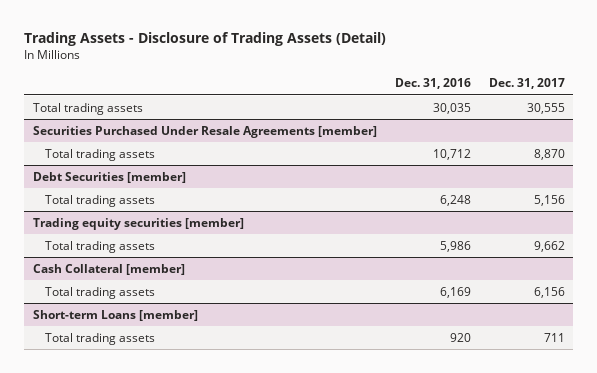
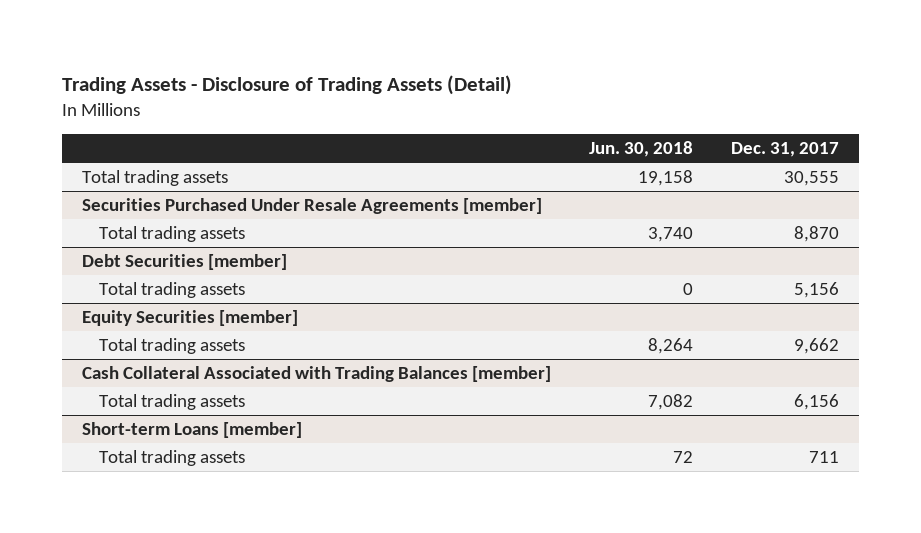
- | Dec. 31, 2016 | Dec. 31, 2017
+ | Jun. 30, 2018 | Dec. 31, 2017
- Trading equity securities [member]
+ Equity Securities [member]
- Cash Collateral [member]
+ Cash Collateral Associated with Trading Balances [member]

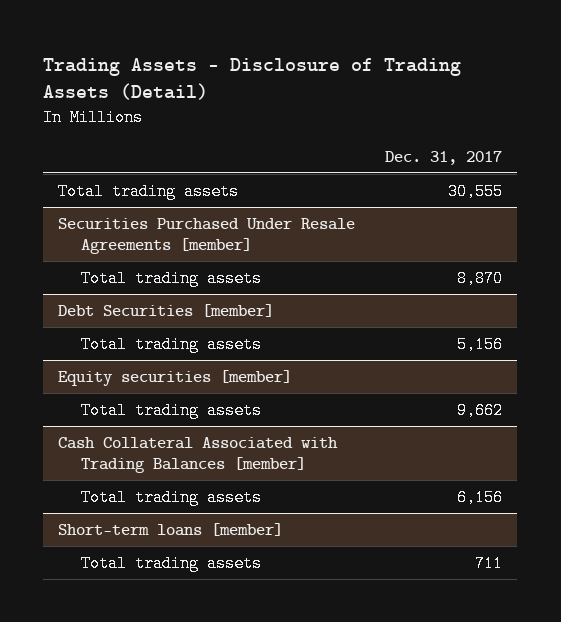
- | Jun. 30, 2018 | Dec. 31, 2017
+ | Dec. 31, 2017
- Equity Securities [member]
+ Equity securities [member]
- Short-term Loans [member]
+ Short-term loans [member]

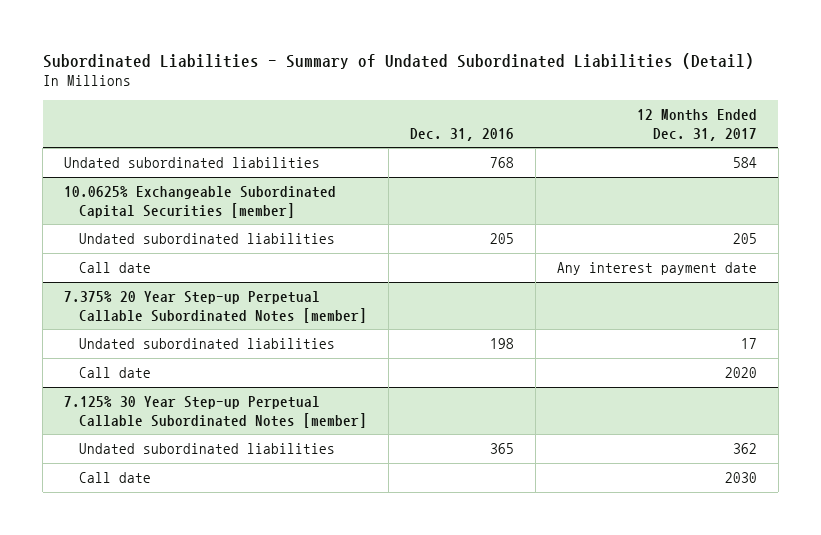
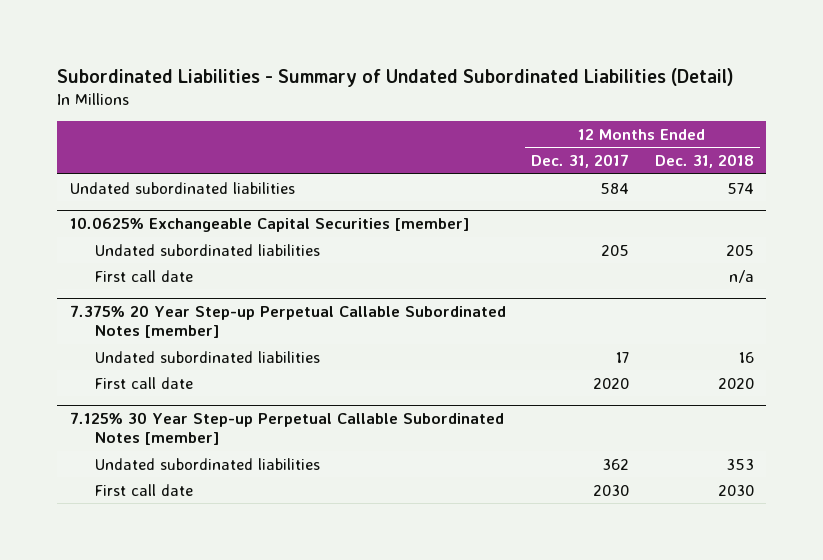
- | Dec. 31, 2016 | 12 Months Ended Dec. 31, 2017
+ | 12 Months Ended Dec. 31, 2017 | 12 Months Ended Dec. 31, 2018
- 10.0625% Exchangeable Subordinated Capital Securities [member]
+ 10.0625% Exchangeable Capital Securities [member]
- Call date | | Any interest payment date
+ First call date | | n/a
@ 7.375% 20 Year Step-up Perpetual Callable Subordinated Notes [member]
- Call date | | 2020
+ First call date | 2020 | 2020
@ 7.125% 30 Year Step-up Perpetual Callable Subordinated Notes [member]
- Call date | | 2030
+ First call date | 2030 | 2030

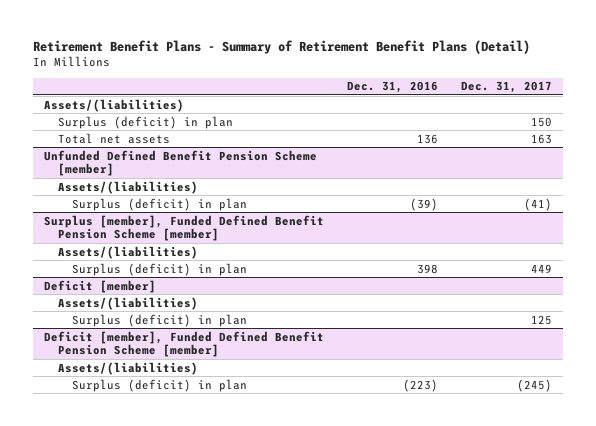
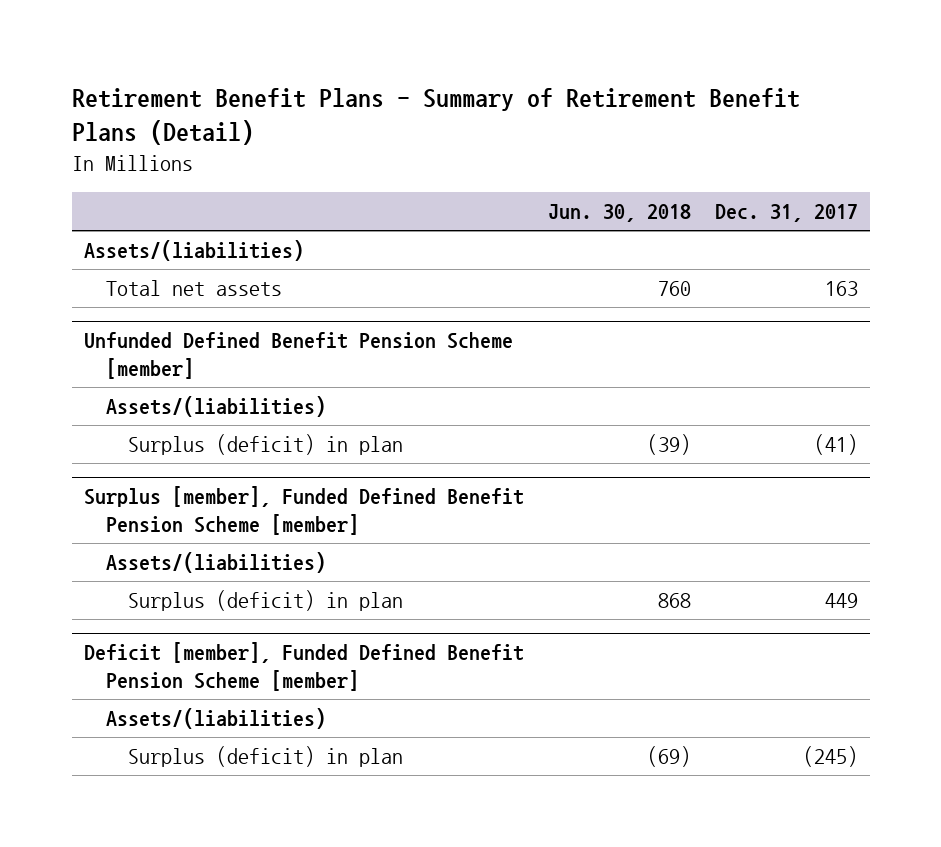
- | Dec. 31, 2016 | Dec. 31, 2017
+ | Jun. 30, 2018 | Dec. 31, 2017
- Surplus (deficit) in plan | | 150
- Deficit [member]
- Assets/(liabilities)
- Surplus (deficit) in plan | | 125

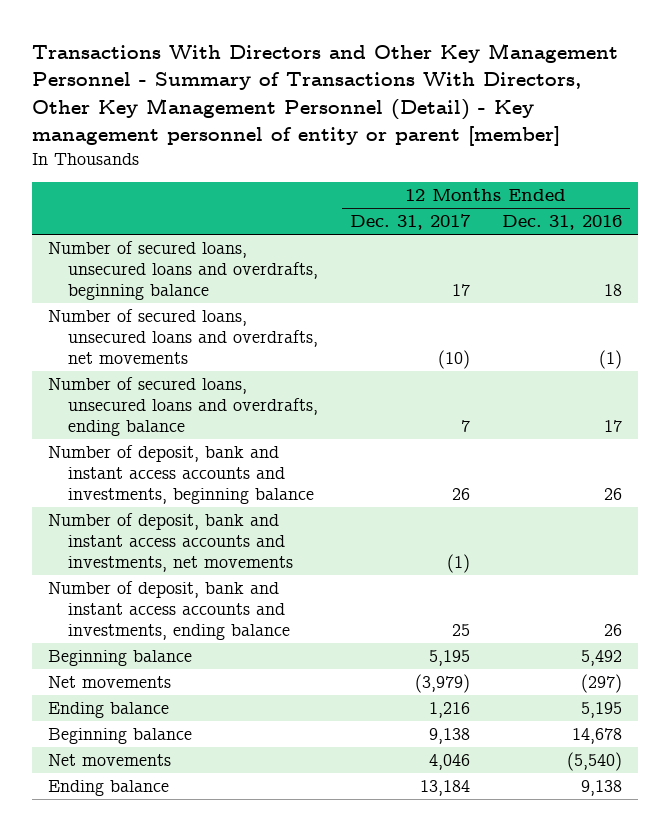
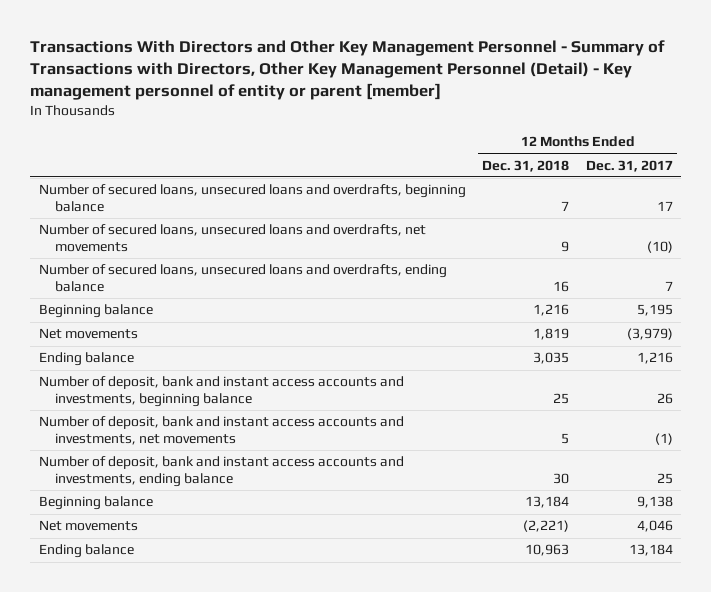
- Transactions With Directors and Other Key Management Personnel - Summary of Transactions With Directors, Other Key Management Personnel (Detail) - Key management personnel of entity or parent [member]
+ Transactions With Directors and Other Key Management Personnel - Summary of Transactions with Directors, Other Key Management Personnel (Detail) - Key management personnel of entity or parent [member]
- | 12 Months Ended Dec. 31, 2017 | 12 Months Ended Dec. 31, 2016
+ | 12 Months Ended Dec. 31, 2018 | 12 Months Ended Dec. 31, 2017
moved down: Number of deposit, bank and instant access accounts and investments, beginning balance | 25 | 26
moved down: Number of deposit, bank and instant access accounts and investments, net movements | 5 | (1)
moved down: Number of deposit, bank and instant access accounts and investments, ending balance | 30 | 25

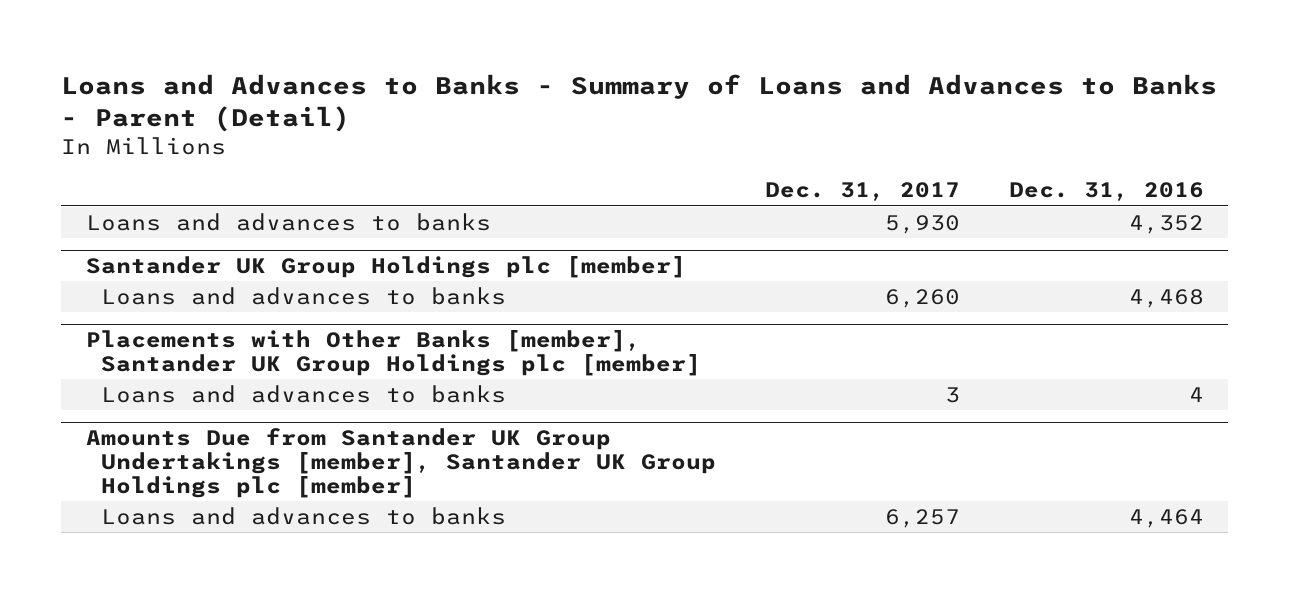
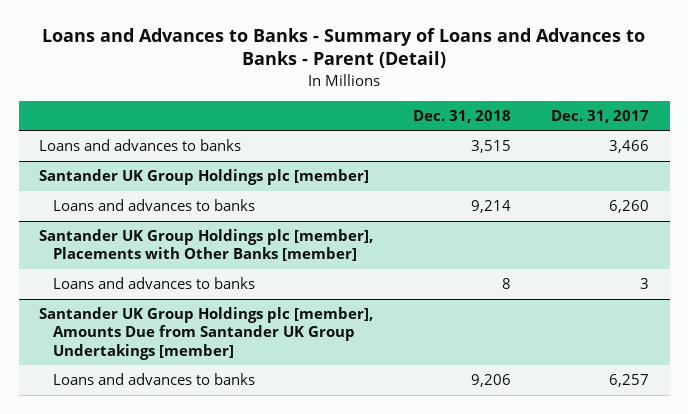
- | Dec. 31, 2017 | Dec. 31, 2016
+ | Dec. 31, 2018 | Dec. 31, 2017
- Loans and advances to banks | 5,930 | 4,352
+ Loans and advances to banks | 3,515 | 3,466
- Placements with Other Banks [member], Santander UK Group Holdings plc [member]
+ Santander UK Group Holdings plc [member], Placements with Other Banks [member]
- Amounts Due from Santander UK Group Undertakings [member], Santander UK Group Holdings plc [member]
+ Santander UK Group Holdings plc [member], Amounts Due from Santander UK Group Undertakings [member]

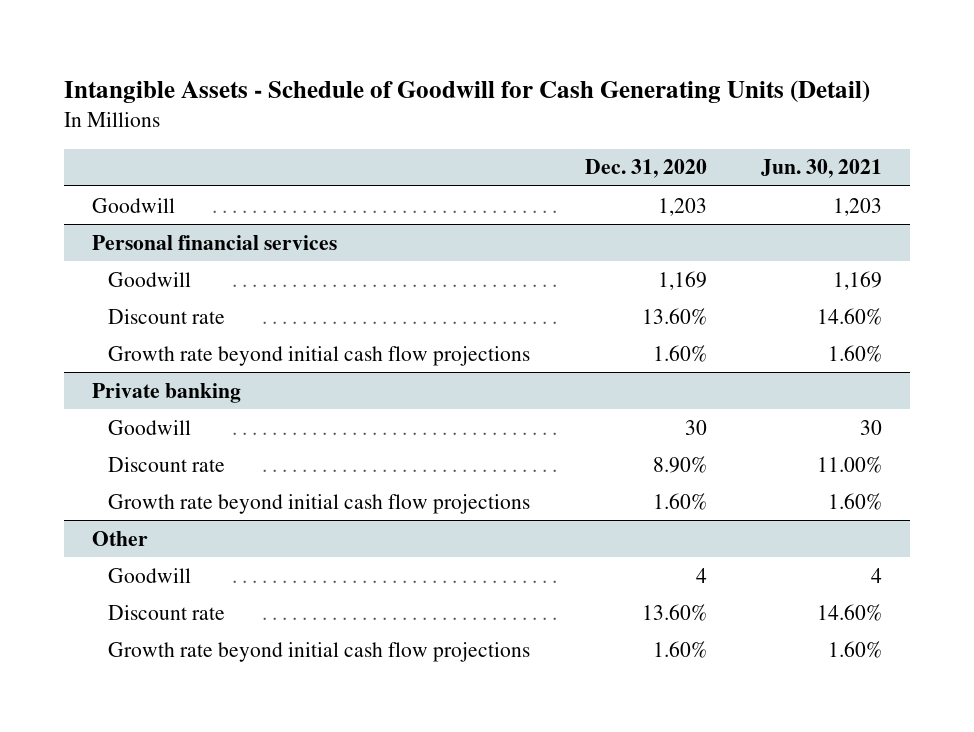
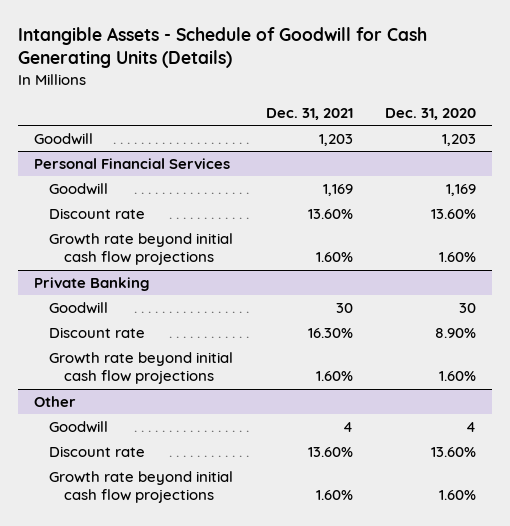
- Intangible Assets - Schedule of Goodwill for Cash Generating Units (Detail)
+ Intangible Assets - Schedule of Goodwill for Cash Generating Units (Details)
- | Dec. 31, 2020 | Jun. 30, 2021
+ | Dec. 31, 2021 | Dec. 31, 2020
- Personal financial services
+ Personal Financial Services
- Private banking
+ Private Banking

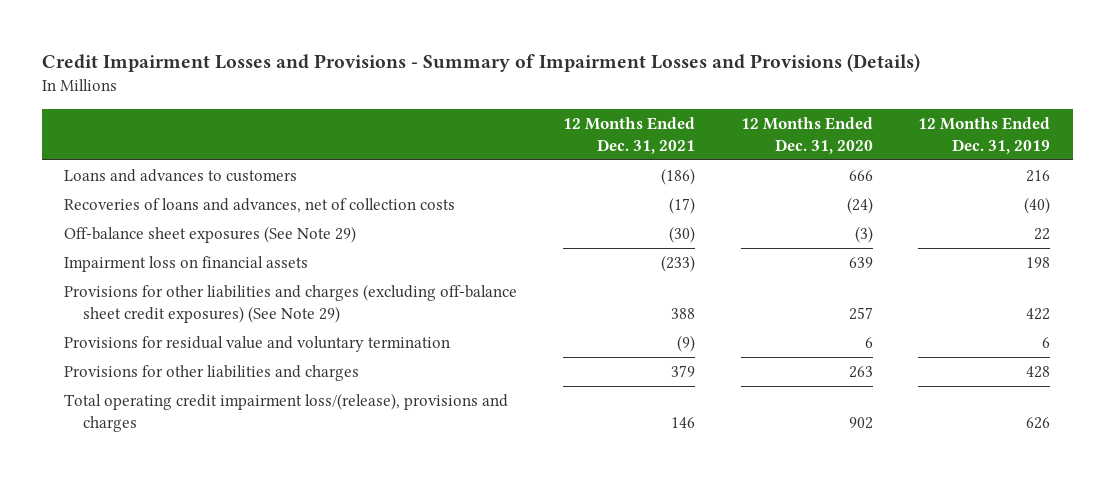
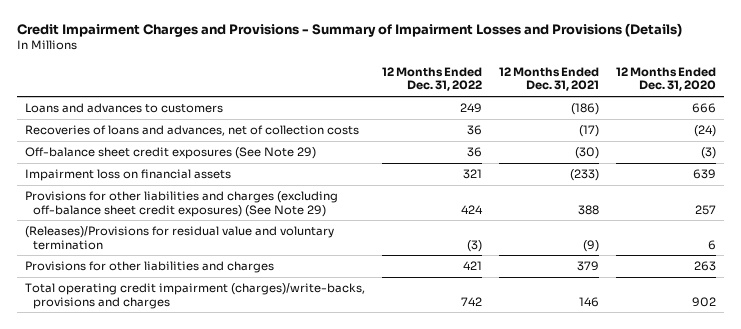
- Credit Impairment Losses and Provisions - Summary of Impairment Losses and Provisions (Details)
+ Credit Impairment Charges and Provisions - Summary of Impairment Losses and Provisions (Details)
- | 12 Months Ended Dec. 31, 2021 | 12 Months Ended Dec. 31, 2020 | 12 Months Ended Dec. 31, 2019
+ | 12 Months Ended Dec. 31, 2022 | 12 Months Ended Dec. 31, 2021 | 12 Months Ended Dec. 31, 2020
- Off-balance sheet exposures (See Note 29) | (30) | (3) | 22
+ Off-balance sheet credit exposures (See Note 29) | 36 | (30) | (3)
- Provisions for residual value and voluntary termination | (9) | 6 | 6
+ (Releases)/Provisions for residual value and voluntary termination | (3) | (9) | 6
- Total operating credit impairment loss/(release), provisions and charges | 146 | 902 | 626
+ Total operating credit impairment (charges)/write-backs, provisions and charges | 742 | 146 | 902

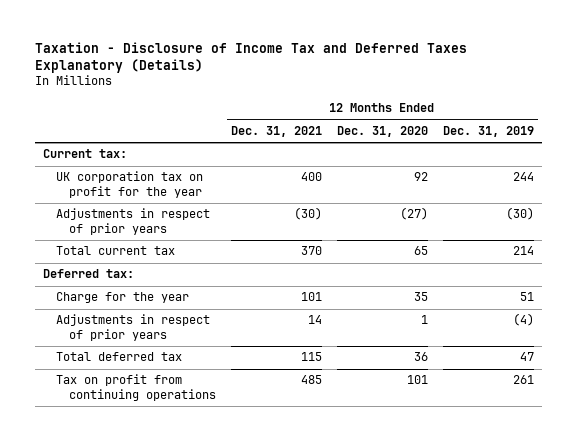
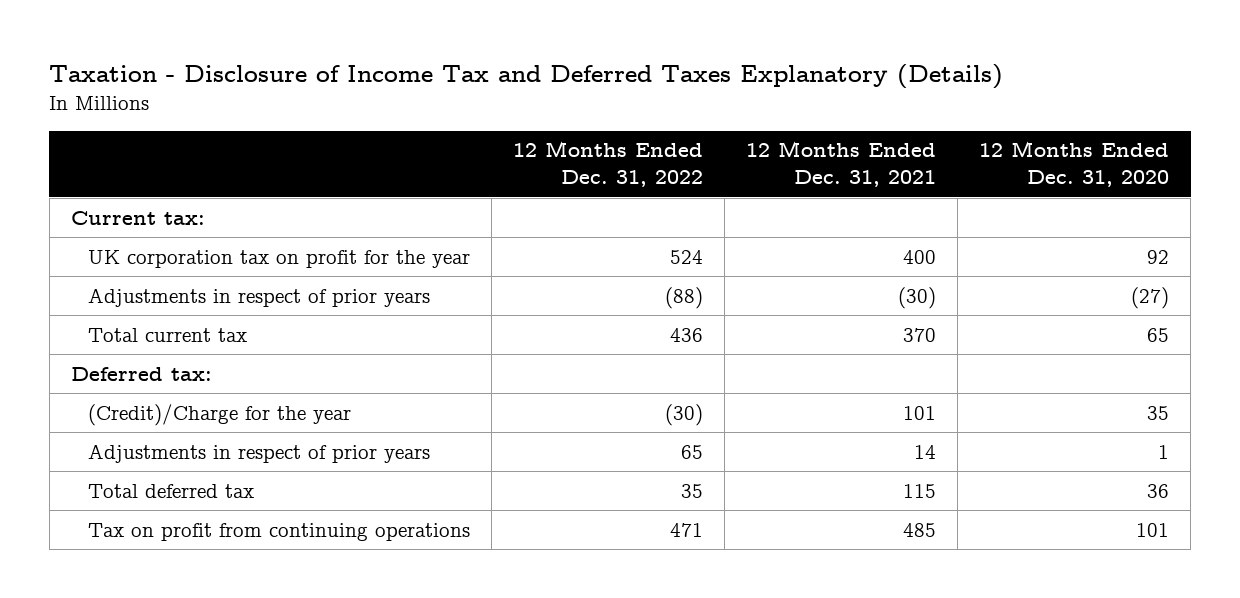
- | 12 Months Ended Dec. 31, 2021 | 12 Months Ended Dec. 31, 2020 | 12 Months Ended Dec. 31, 2019
+ | 12 Months Ended Dec. 31, 2022 | 12 Months Ended Dec. 31, 2021 | 12 Months Ended Dec. 31, 2020
- Charge for the year | 101 | 35 | 51
+ (Credit)/Charge for the year | (30) | 101 | 35

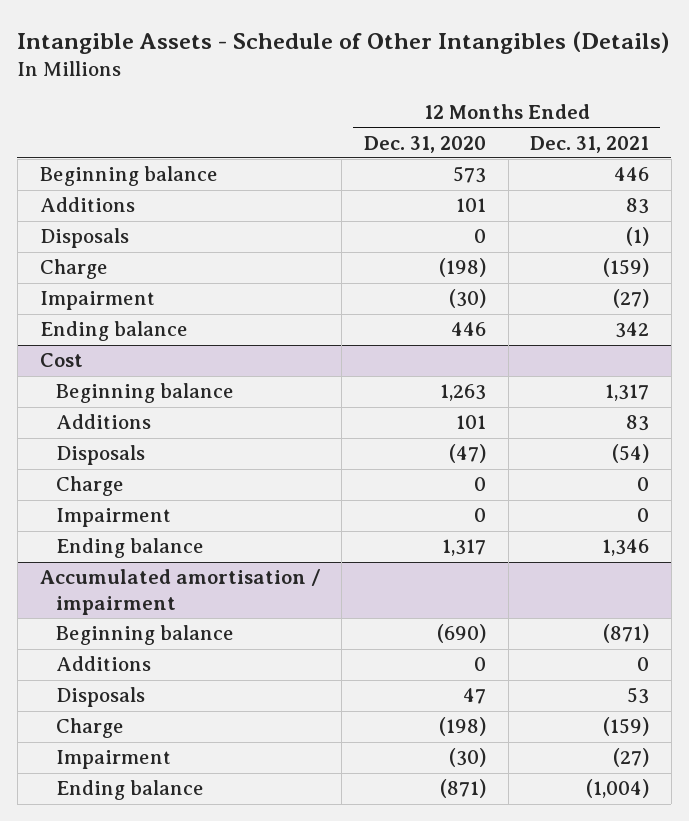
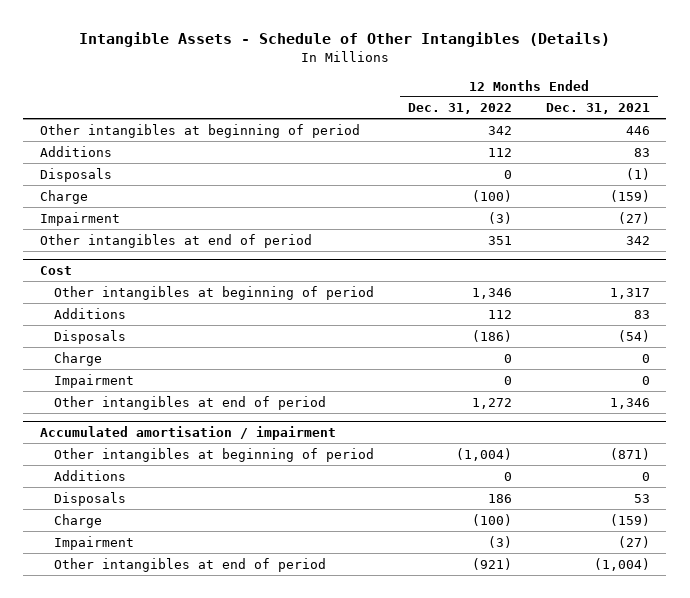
- | 12 Months Ended Dec. 31, 2020 | 12 Months Ended Dec. 31, 2021
+ | 12 Months Ended Dec. 31, 2022 | 12 Months Ended Dec. 31, 2021
- Beginning balance | 573 | 446
+ Other intangibles at beginning of period | 342 | 446
- Ending balance | 446 | 342
+ Other intangibles at end of period | 351 | 342
@ Cost
- Beginning balance | 1,263 | 1,317
+ Other intangibles at beginning of period | 1,346 | 1,317
- Ending balance | 1,317 | 1,346
+ Other intangibles at end of period | 1,272 | 1,346
@ Accumulated amortisation / impairment
- Beginning balance | (690) | (871)
+ Other intangibles at beginning of period | (1,004) | (871)
- Ending balance | (871) | (1,004)
+ Other intangibles at end of period | (921) | (1,004)

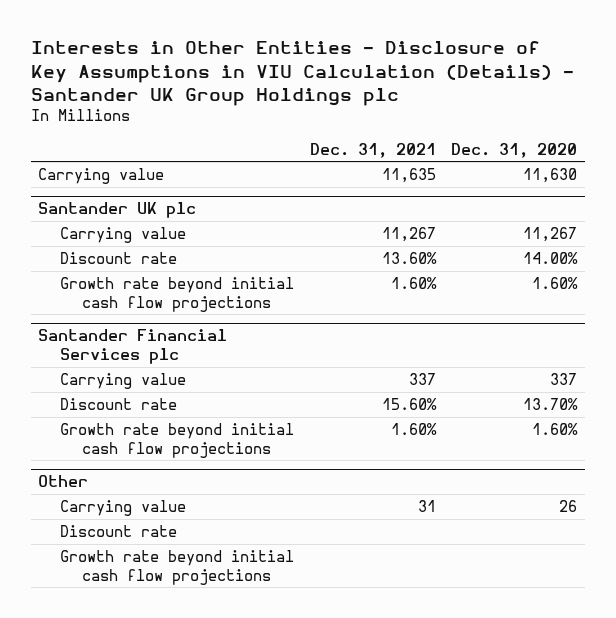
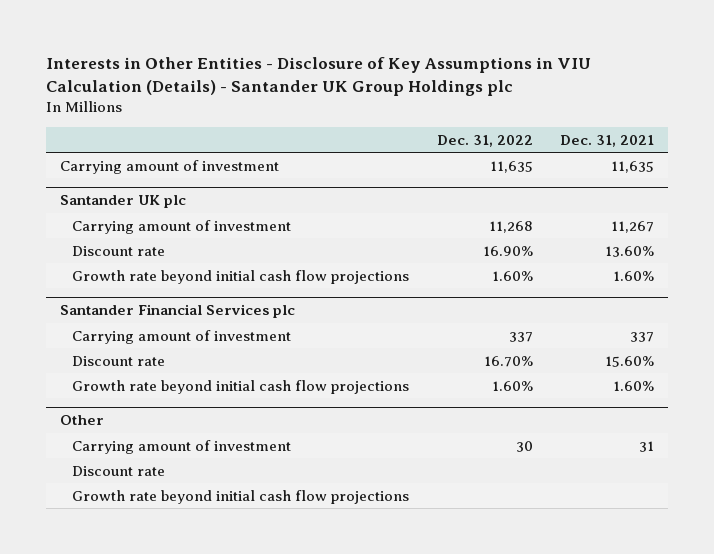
- | Dec. 31, 2021 | Dec. 31, 2020
+ | Dec. 31, 2022 | Dec. 31, 2021
- Carrying value | 11,635 | 11,630
+ Carrying amount of investment | 11,635 | 11,635
@ Santander UK plc
- Carrying value | 11,267 | 11,267
+ Carrying amount of investment | 11,268 | 11,267
@ Santander Financial Services plc
- Carrying value | 337 | 337
+ Carrying amount of investment | 337 | 337
@ Other
- Carrying value | 31 | 26
+ Carrying amount of investment | 30 | 31

